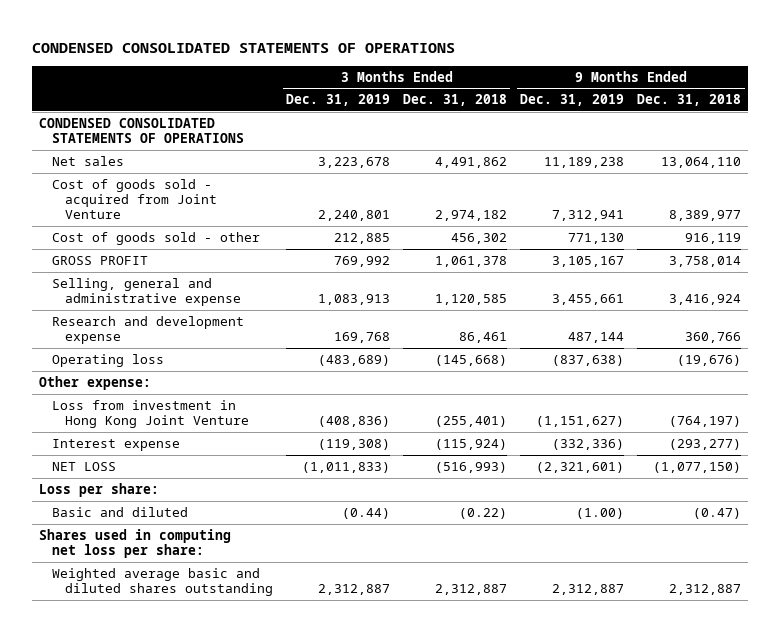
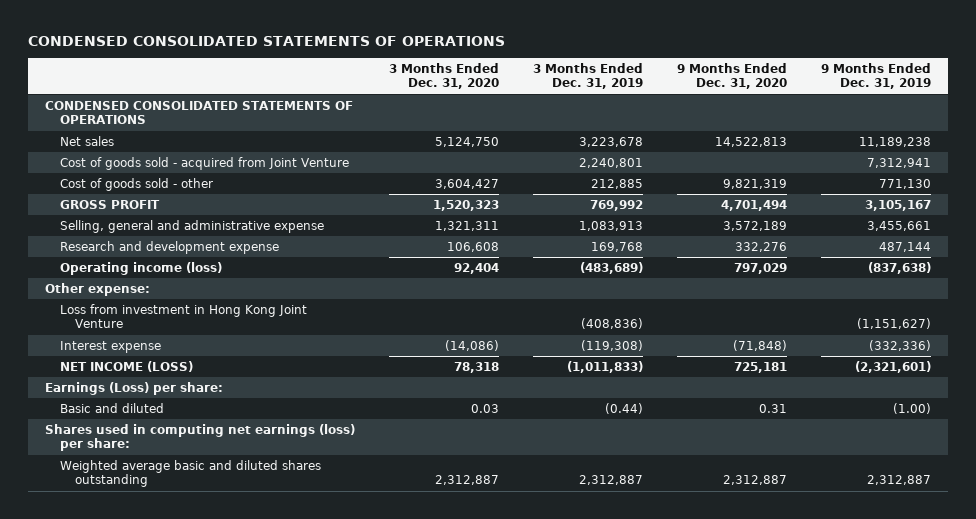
- | 3 Months Ended Dec. 31, 2019 | 3 Months Ended Dec. 31, 2018 | 9 Months Ended Dec. 31, 2019 | 9 Months Ended Dec. 31, 2018
+ | 3 Months Ended Dec. 31, 2020 | 3 Months Ended Dec. 31, 2019 | 9 Months Ended Dec. 31, 2020 | 9 Months Ended Dec. 31, 2019
- Operating loss | (483,689) | (145,668) | (837,638) | (19,676)
+ Operating income (loss) | 92,404 | (483,689) | 797,029 | (837,638)
- NET LOSS | (1,011,833) | (516,993) | (2,321,601) | (1,077,150)
- Loss per share:
+ NET INCOME (LOSS) | 78,318 | (1,011,833) | 725,181 | (2,321,601)
+ Earnings (Loss) per share:
- Shares used in computing net loss per share:
+ Shares used in computing net earnings (loss) per share:

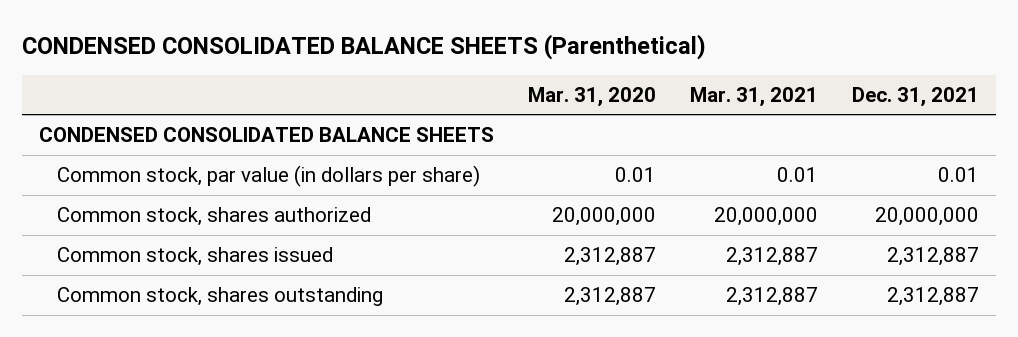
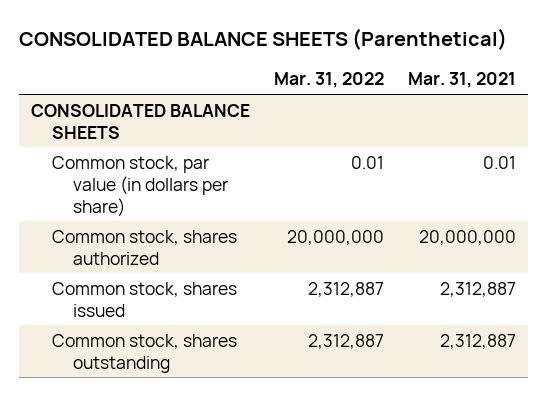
- CONDENSED CONSOLIDATED BALANCE SHEETS (Parenthetical)
+ CONSOLIDATED BALANCE SHEETS (Parenthetical)
- | Mar. 31, 2020 | Mar. 31, 2021 | Dec. 31, 2021
+ | Mar. 31, 2022 | Mar. 31, 2021
- CONDENSED CONSOLIDATED BALANCE SHEETS
+ CONSOLIDATED BALANCE SHEETS

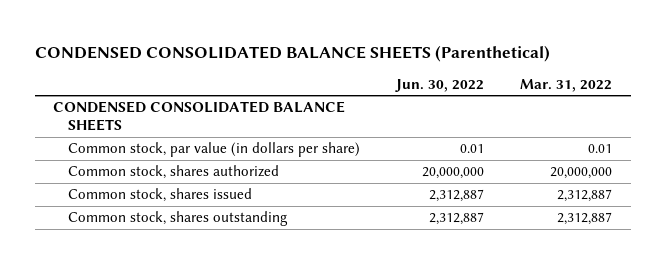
- CONSOLIDATED BALANCE SHEETS (Parenthetical)
+ CONDENSED CONSOLIDATED BALANCE SHEETS (Parenthetical)
- | Mar. 31, 2022 | Mar. 31, 2021
+ | Jun. 30, 2022 | Mar. 31, 2022
- CONSOLIDATED BALANCE SHEETS
+ CONDENSED CONSOLIDATED BALANCE SHEETS

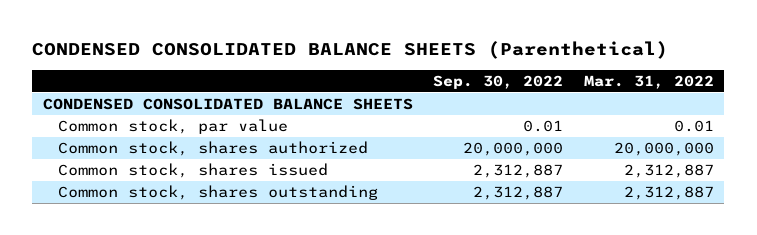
- | Jun. 30, 2022 | Mar. 31, 2022
+ | Sep. 30, 2022 | Mar. 31, 2022
- Common stock, par value (in dollars per share) | 0.01 | 0.01
+ Common stock, par value | 0.01 | 0.01

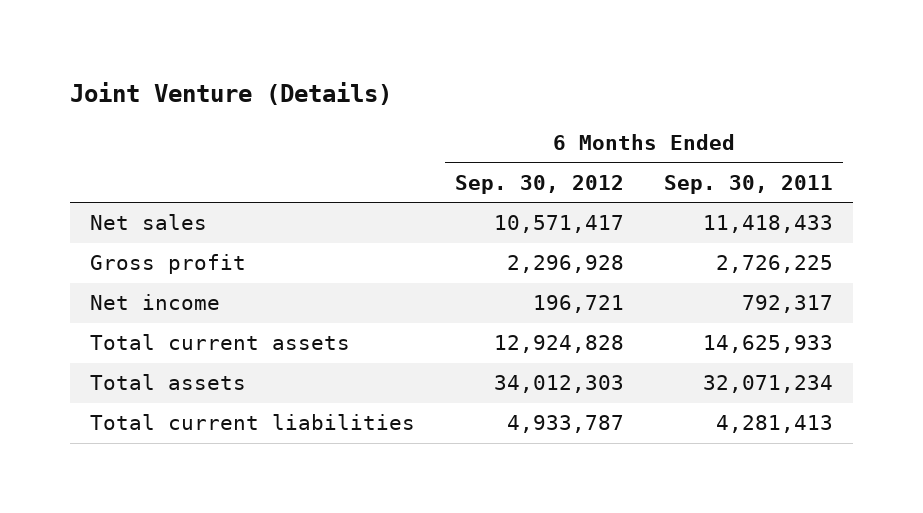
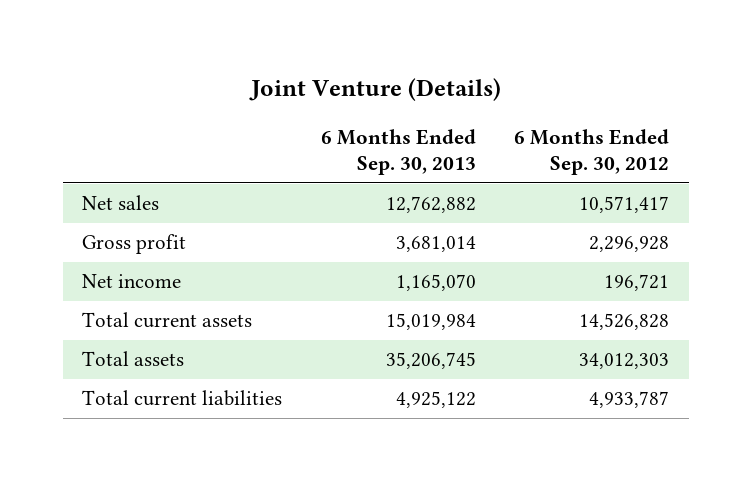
- | 6 Months Ended Sep. 30, 2012 | 6 Months Ended Sep. 30, 2011
+ | 6 Months Ended Sep. 30, 2013 | 6 Months Ended Sep. 30, 2012
- Total current assets | 12,924,828 | 14,625,933
+ Total current assets | 15,019,984 | 14,526,828

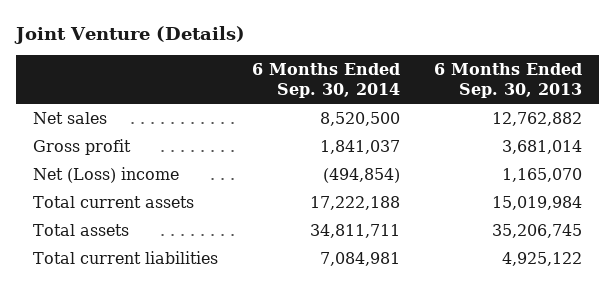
- | 6 Months Ended Sep. 30, 2013 | 6 Months Ended Sep. 30, 2012
+ | 6 Months Ended Sep. 30, 2014 | 6 Months Ended Sep. 30, 2013
- Net income | 1,165,070 | 196,721
+ Net (Loss) income | (494,854) | 1,165,070

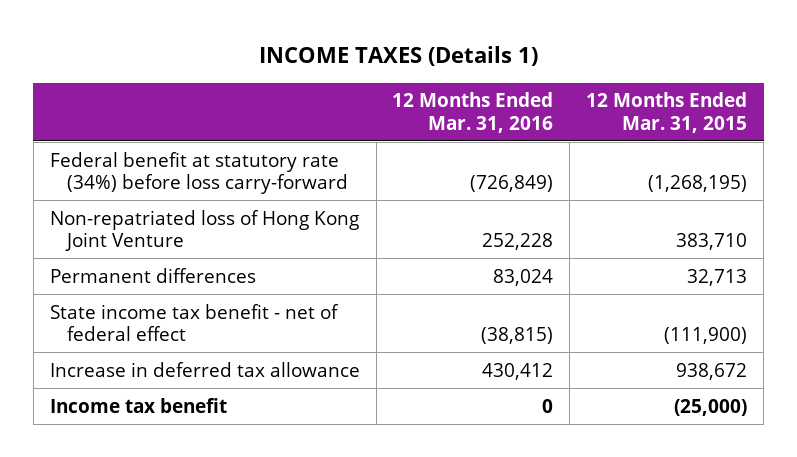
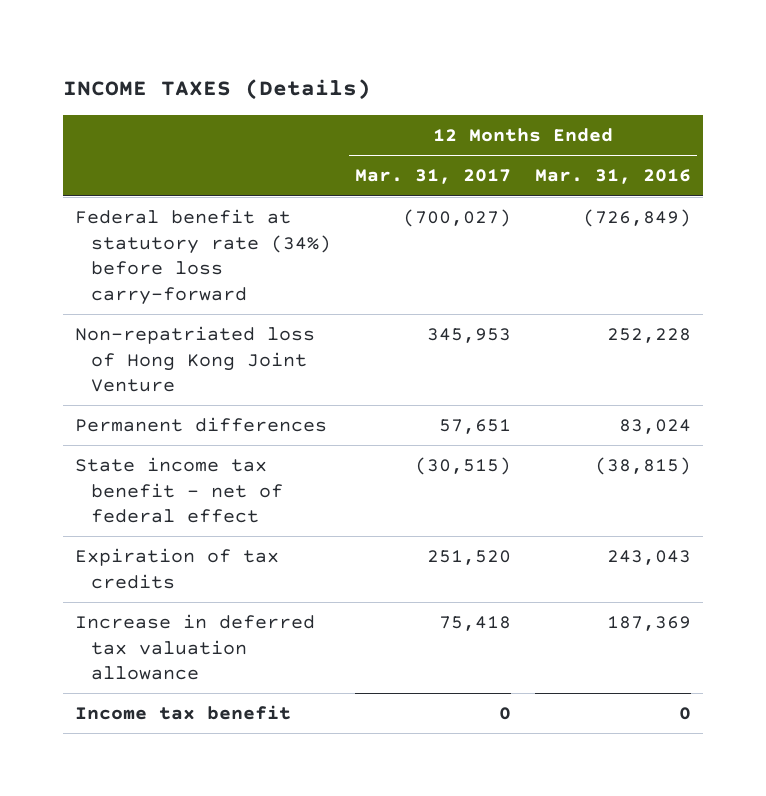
- INCOME TAXES (Details 1)
+ INCOME TAXES (Details)
- | 12 Months Ended Mar. 31, 2016 | 12 Months Ended Mar. 31, 2015
+ | 12 Months Ended Mar. 31, 2017 | 12 Months Ended Mar. 31, 2016
- Increase in deferred tax allowance | 430,412 | 938,672
+ Expiration of tax credits | 251,520 | 243,043
+ Increase in deferred tax valuation allowance | 75,418 | 187,369

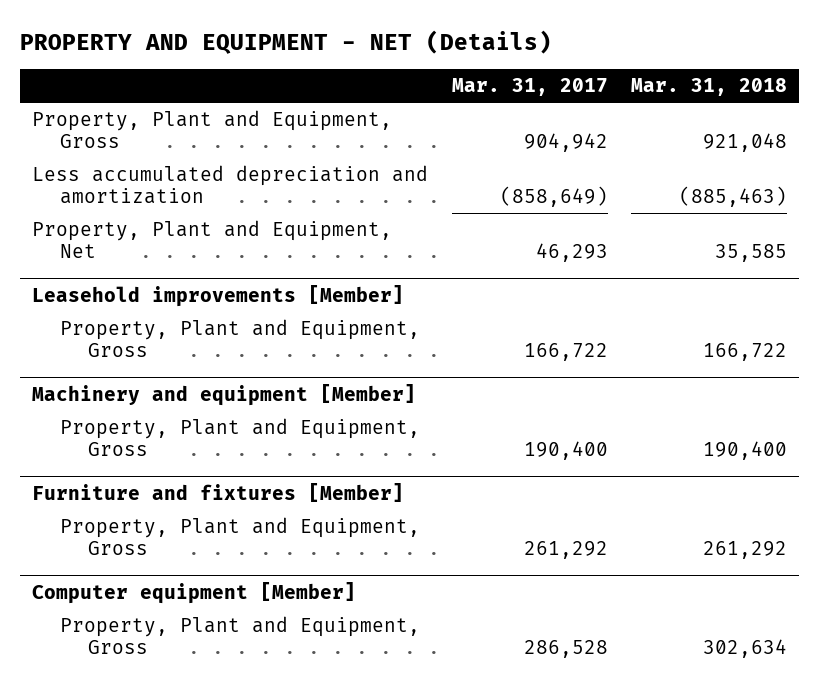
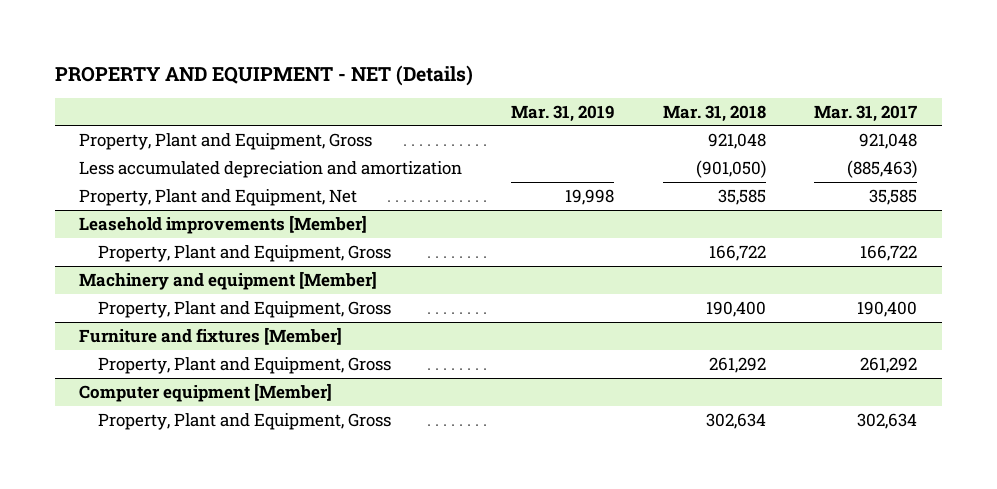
- | Mar. 31, 2017 | Mar. 31, 2018
+ | Mar. 31, 2019 | Mar. 31, 2018 | Mar. 31, 2017
- Property, Plant and Equipment, Gross | 904,942 | 921,048
- Less accumulated depreciation and amortization | (858,649) | (885,463)
- Property, Plant and Equipment, Net | 46,293 | 35,585
+ Property, Plant and Equipment, Gross | | 921,048 | 921,048
+ Less accumulated depreciation and amortization | | (901,050) | (885,463)
+ Property, Plant and Equipment, Net | 19,998 | 35,585 | 35,585
@ Computer equipment [Member]
- Property, Plant and Equipment, Gross | 286,528 | 302,634
+ Property, Plant and Equipment, Gross | | 302,634 | 302,634

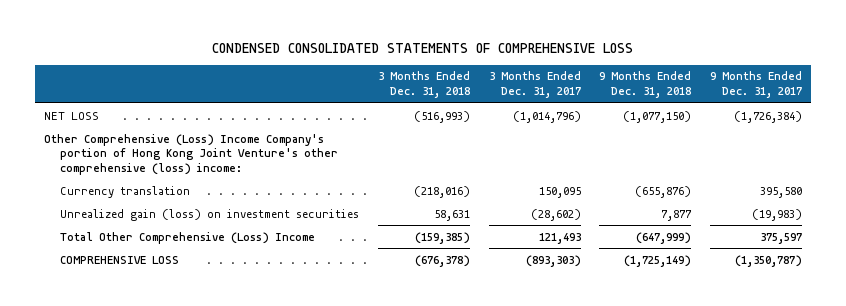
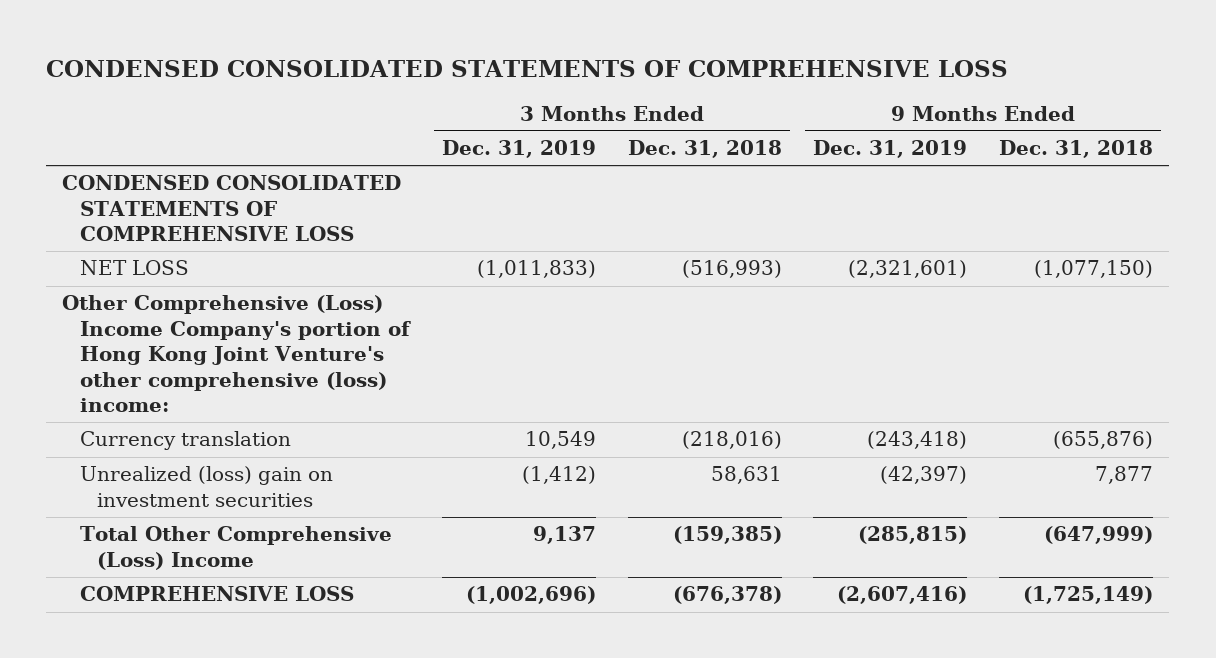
- | 3 Months Ended Dec. 31, 2018 | 3 Months Ended Dec. 31, 2017 | 9 Months Ended Dec. 31, 2018 | 9 Months Ended Dec. 31, 2017
+ | 3 Months Ended Dec. 31, 2019 | 3 Months Ended Dec. 31, 2018 | 9 Months Ended Dec. 31, 2019 | 9 Months Ended Dec. 31, 2018
+ CONDENSED CONSOLIDATED STATEMENTS OF COMPREHENSIVE LOSS
- Unrealized gain (loss) on investment securities | 58,631 | (28,602) | 7,877 | (19,983)
+ Unrealized (loss) gain on investment securities | (1,412) | 58,631 | (42,397) | 7,877

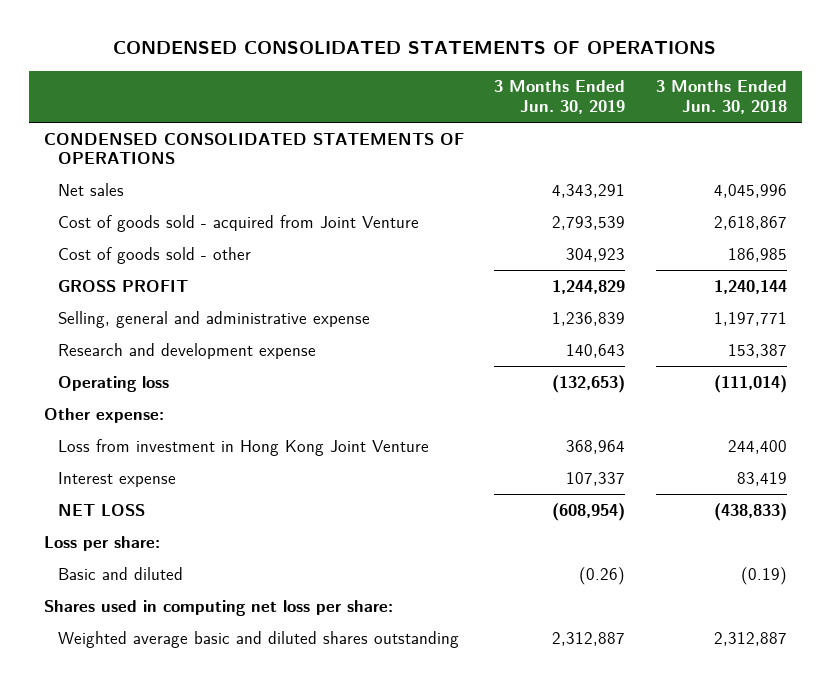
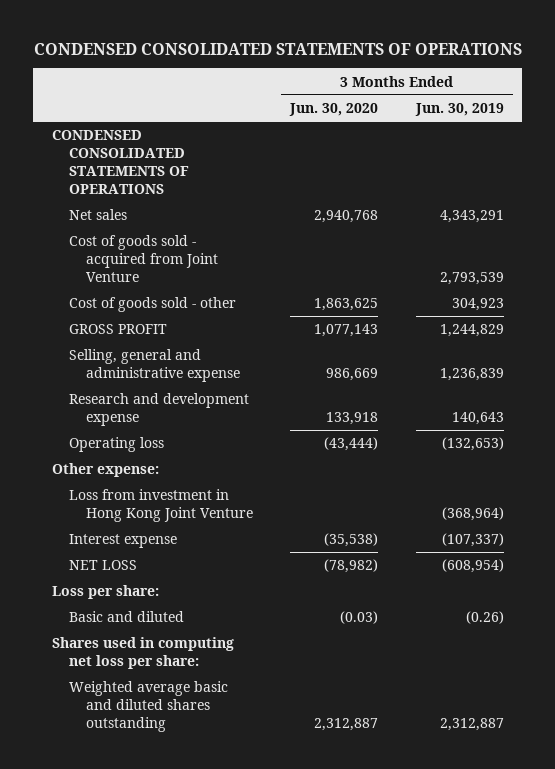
- | 3 Months Ended Jun. 30, 2019 | 3 Months Ended Jun. 30, 2018
+ | 3 Months Ended Jun. 30, 2020 | 3 Months Ended Jun. 30, 2019
- Loss from investment in Hong Kong Joint Venture | 368,964 | 244,400
- Interest expense | 107,337 | 83,419
+ Loss from investment in Hong Kong Joint Venture | | (368,964)
+ Interest expense | (35,538) | (107,337)

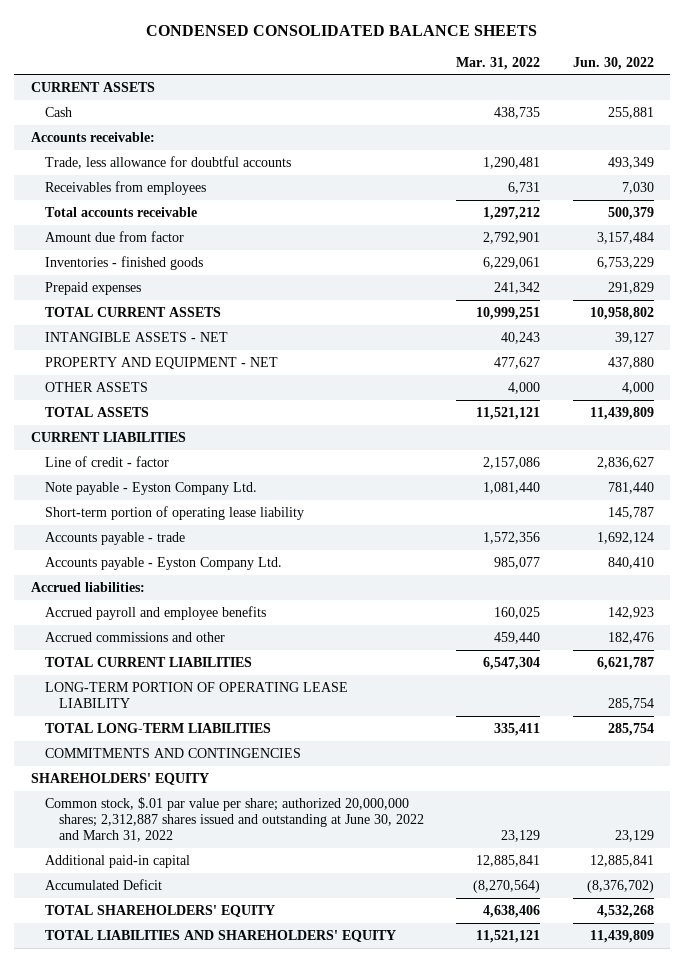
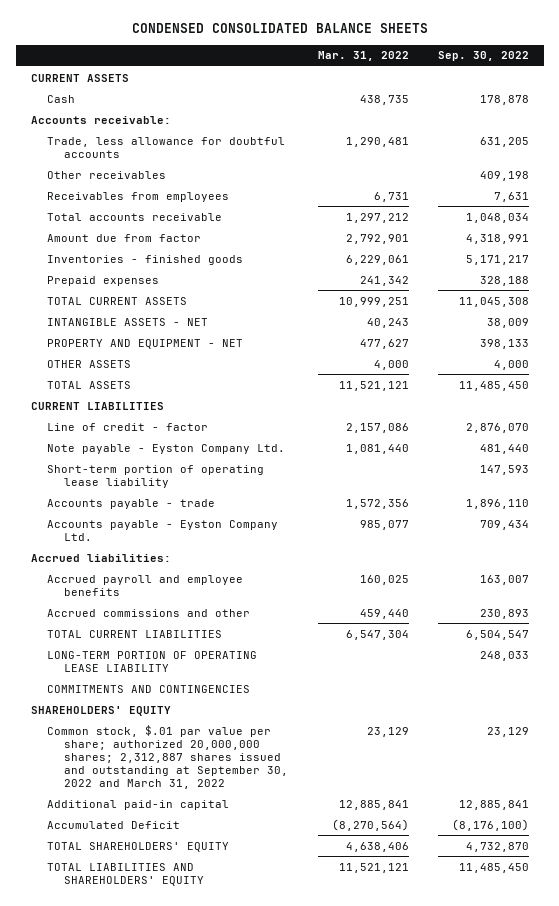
- | Mar. 31, 2022 | Jun. 30, 2022
+ | Mar. 31, 2022 | Sep. 30, 2022
+ Other receivables | | 409,198
- TOTAL LONG-TERM LIABILITIES | 335,411 | 285,754
- Common stock, $.01 par value per share; authorized 20,000,000 shares; 2,312,887 shares issued and outstanding at June 30, 2022 and March 31, 2022 | 23,129 | 23,129
+ Common stock, $.01 par value per share; authorized 20,000,000 shares; 2,312,887 shares issued and outstanding at September 30, 2022 and March 31, 2022 | 23,129 | 23,129

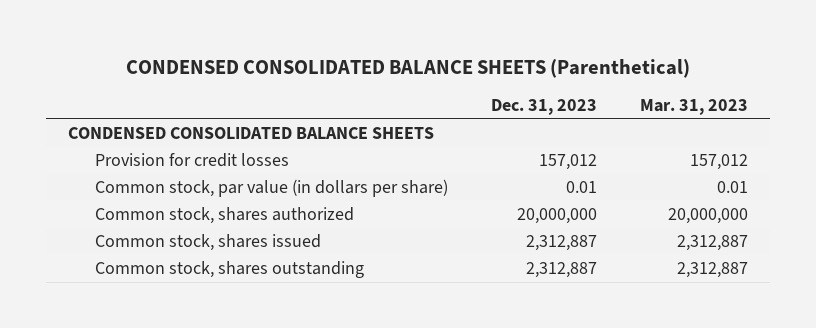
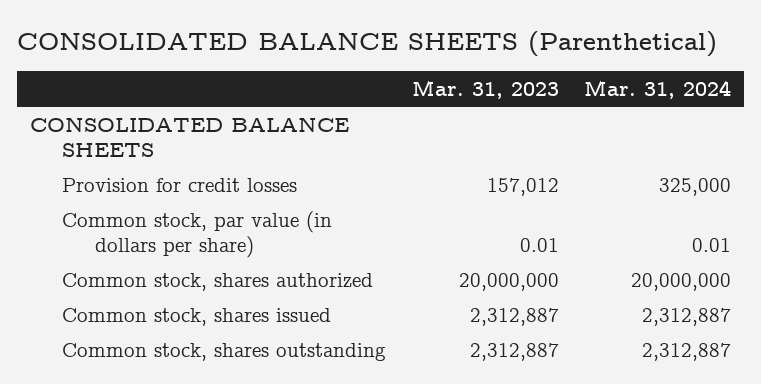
- CONDENSED CONSOLIDATED BALANCE SHEETS (Parenthetical)
+ CONSOLIDATED BALANCE SHEETS (Parenthetical)
- | Dec. 31, 2023 | Mar. 31, 2023
+ | Mar. 31, 2023 | Mar. 31, 2024
- CONDENSED CONSOLIDATED BALANCE SHEETS
+ CONSOLIDATED BALANCE SHEETS

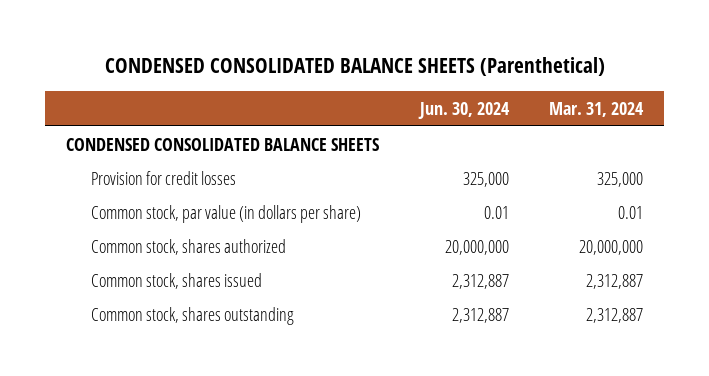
- CONSOLIDATED BALANCE SHEETS (Parenthetical)
+ CONDENSED CONSOLIDATED BALANCE SHEETS (Parenthetical)
- | Mar. 31, 2023 | Mar. 31, 2024
+ | Jun. 30, 2024 | Mar. 31, 2024
- CONSOLIDATED BALANCE SHEETS
+ CONDENSED CONSOLIDATED BALANCE SHEETS

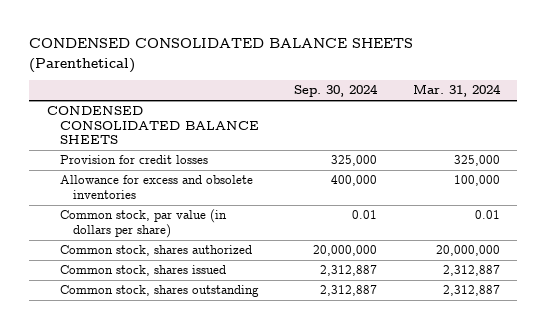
- | Jun. 30, 2024 | Mar. 31, 2024
+ | Sep. 30, 2024 | Mar. 31, 2024
+ Allowance for excess and obsolete inventories | 400,000 | 100,000

